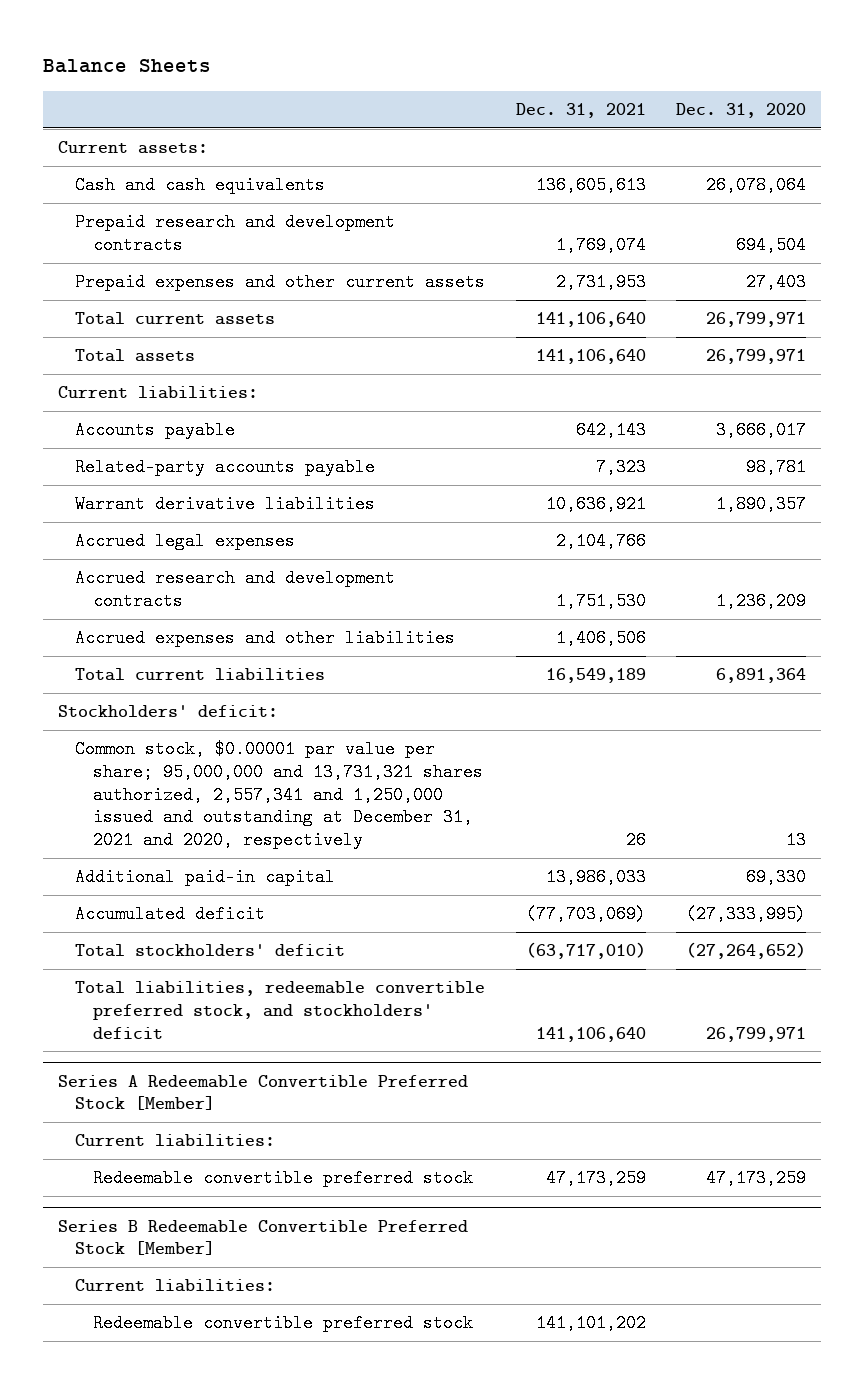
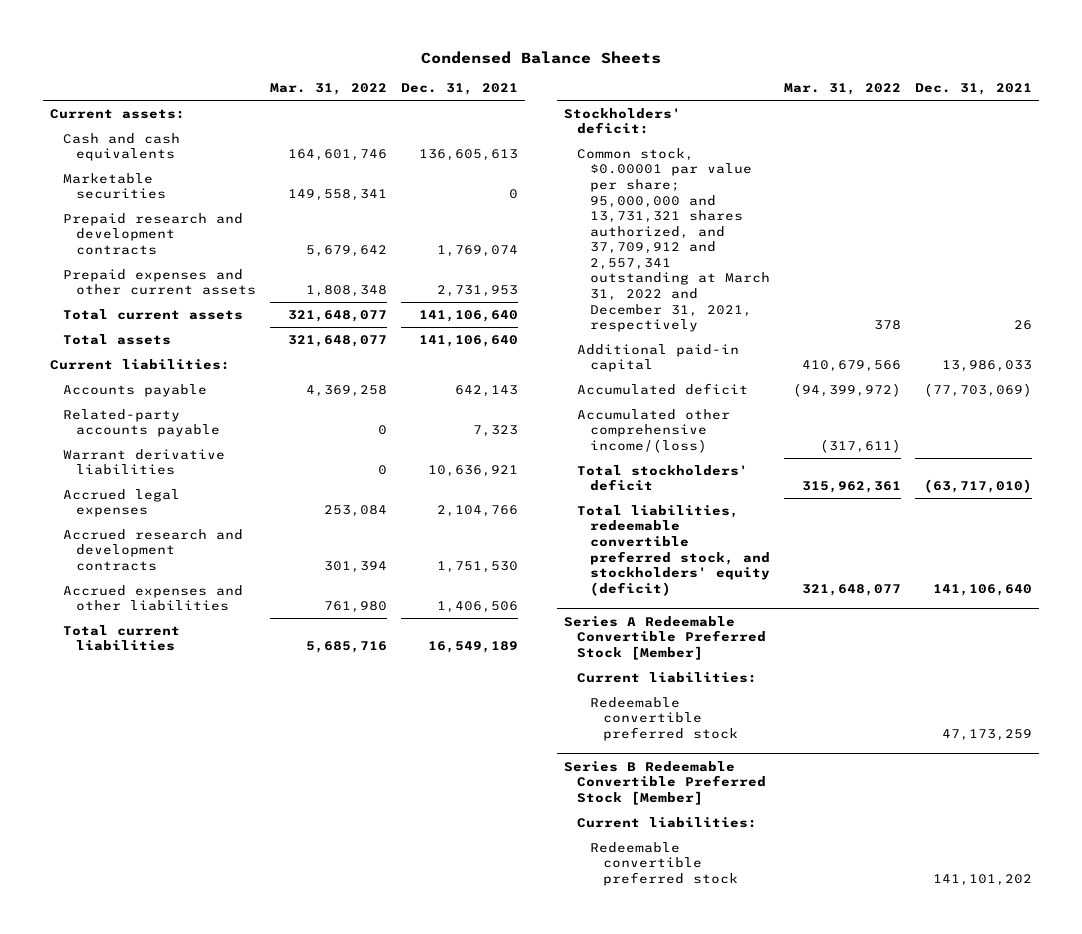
- Balance Sheets
+ Condensed Balance Sheets
- | Dec. 31, 2021 | Dec. 31, 2020
+ | Mar. 31, 2022 | Dec. 31, 2021
+ Marketable securities | 149,558,341 | 0
- Common stock, $0.00001 par value per share; 95,000,000 and 13,731,321 shares authorized, 2,557,341 and 1,250,000 issued and outstanding at December 31, 2021 and 2020, respectively | 26 | 13
+ Common stock, $0.00001 par value per share; 95,000,000 and 13,731,321 shares authorized, and 37,709,912 and 2,557,341 outstanding at March 31, 2022 and December 31, 2021, respectively | 378 | 26
+ Accumulated other comprehensive income/(loss) | (317,611) |
- Total liabilities, redeemable convertible preferred stock, and stockholders' deficit | 141,106,640 | 26,799,971
+ Total liabilities, redeemable convertible preferred stock, and stockholders' equity (deficit) | 321,648,077 | 141,106,640

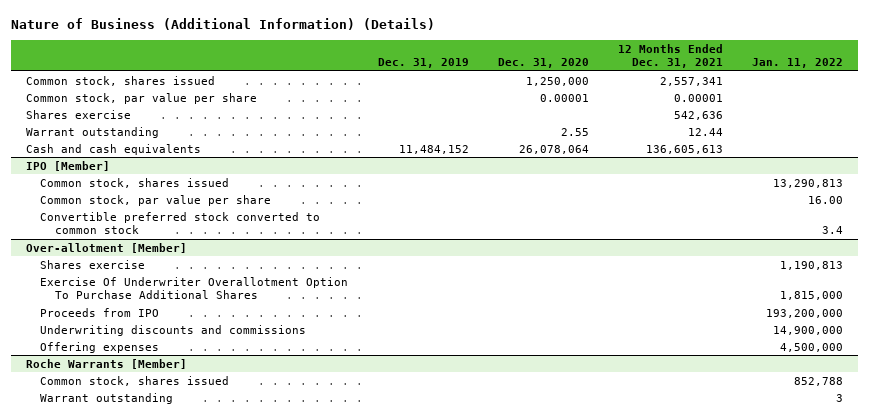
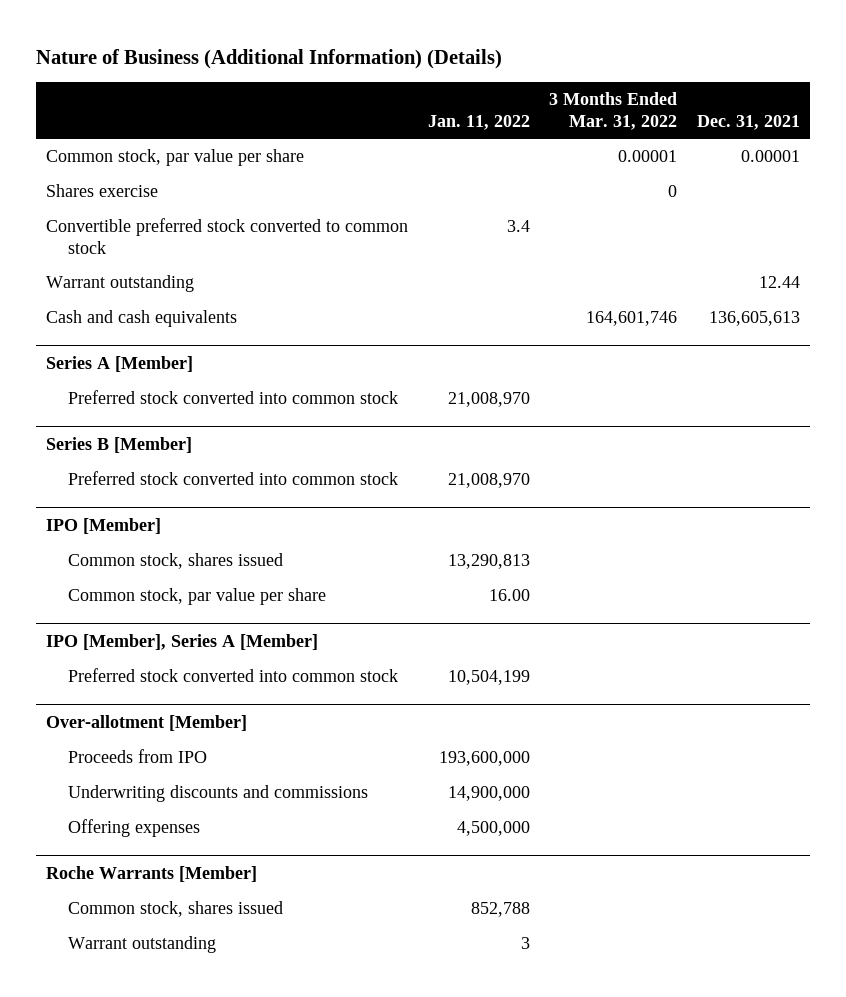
- | Dec. 31, 2019 | Dec. 31, 2020 | 12 Months Ended Dec. 31, 2021 | Jan. 11, 2022
+ | Jan. 11, 2022 | 3 Months Ended Mar. 31, 2022 | Dec. 31, 2021
- Common stock, shares issued | | 1,250,000 | 2,557,341 |
+ Convertible preferred stock converted to common stock | 3.4 | |
+ Series A [Member]
+ Preferred stock converted into common stock | 21,008,970 | |
+ Series B [Member]
+ Preferred stock converted into common stock | 21,008,970 | |
@ IPO [Member]
- Convertible preferred stock converted to common stock | | | | 3.4
+ IPO [Member], Series A [Member]
+ Preferred stock converted into common stock | 10,504,199 | |
@ Over-allotment [Member]
- Shares exercise | | | | 1,190,813
- Exercise Of Underwriter Overallotment Option To Purchase Additional Shares | | | | 1,815,000
- Proceeds from IPO | | | | 193,200,000
+ Proceeds from IPO | 193,600,000 | |

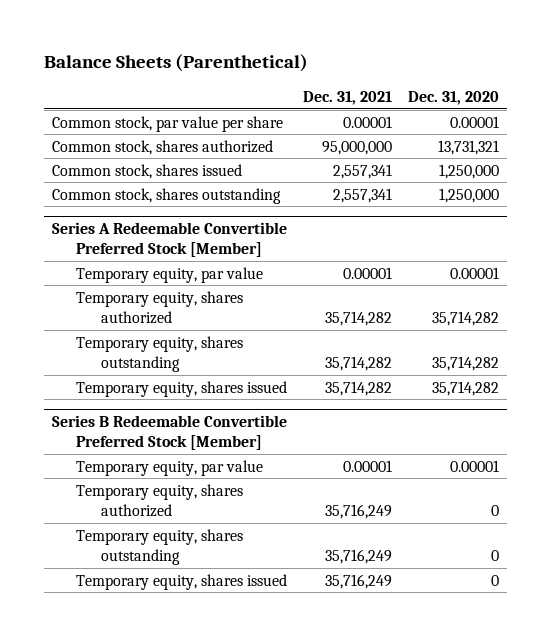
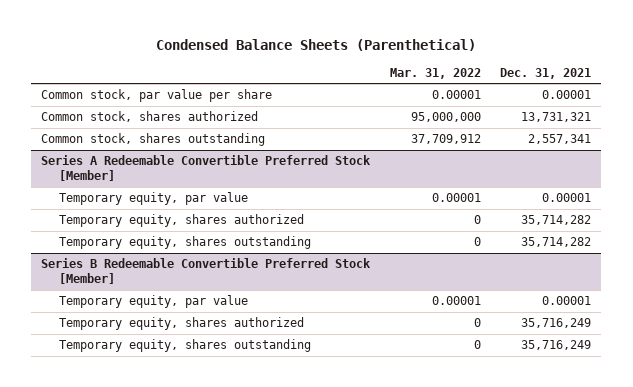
- Balance Sheets (Parenthetical)
+ Condensed Balance Sheets (Parenthetical)
- | Dec. 31, 2021 | Dec. 31, 2020
+ | Mar. 31, 2022 | Dec. 31, 2021
- Common stock, shares authorized | 95,000,000 | 13,731,321
- Common stock, shares issued | 2,557,341 | 1,250,000
+ Common stock, shares authorized | 95,000,000 | 13,731,321
@ Series A Redeemable Convertible Preferred Stock [Member]
- Temporary equity, shares issued | 35,714,282 | 35,714,282
@ Series B Redeemable Convertible Preferred Stock [Member]
- Temporary equity, shares issued | 35,716,249 | 0

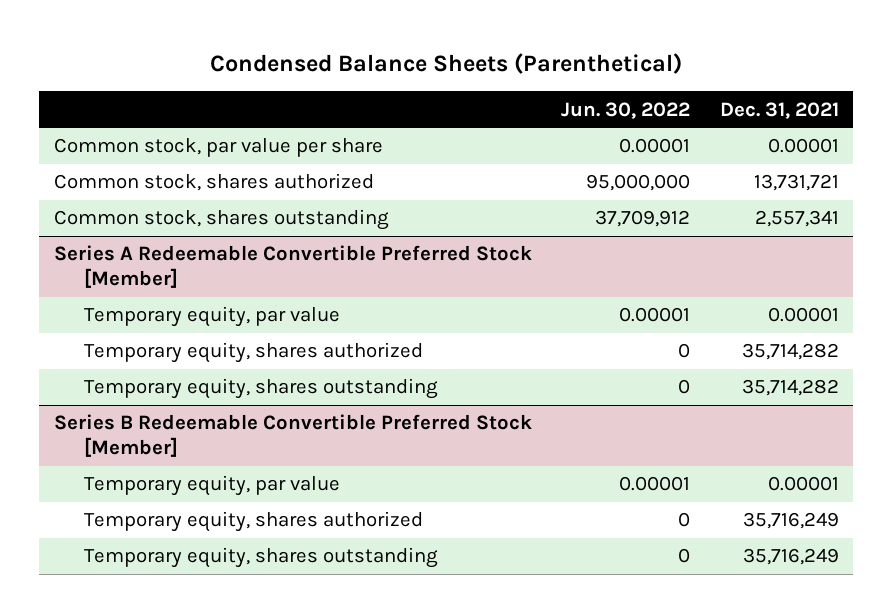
- | Mar. 31, 2022 | Dec. 31, 2021
+ | Jun. 30, 2022 | Dec. 31, 2021
- Common stock, shares authorized | 95,000,000 | 13,731,321
+ Common stock, shares authorized | 95,000,000 | 13,731,721

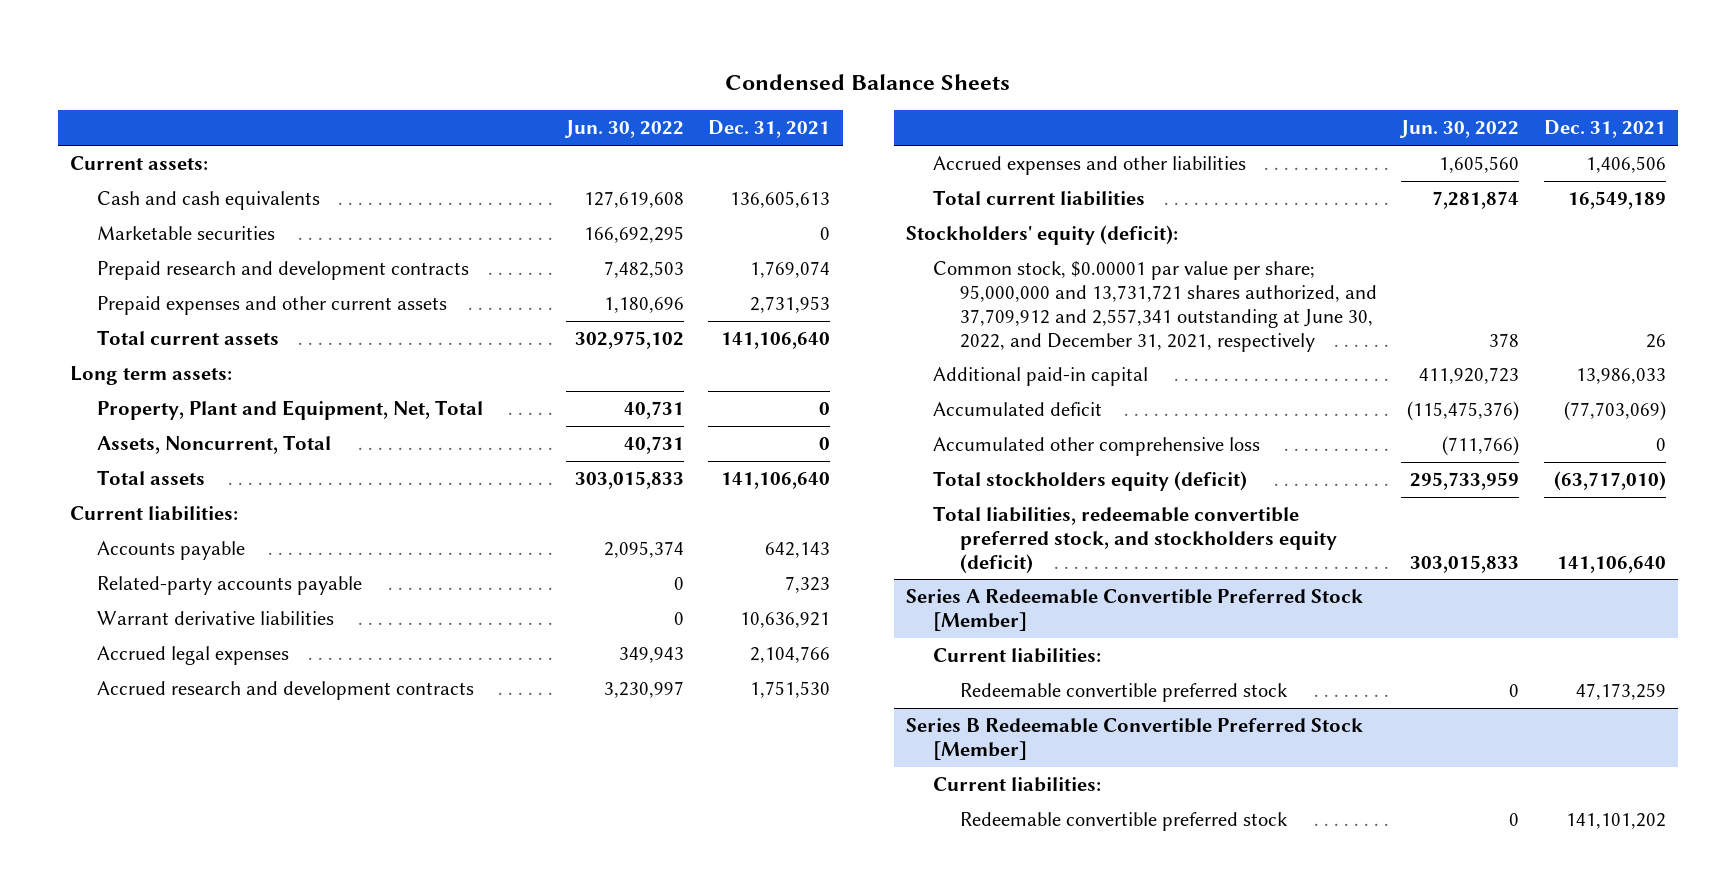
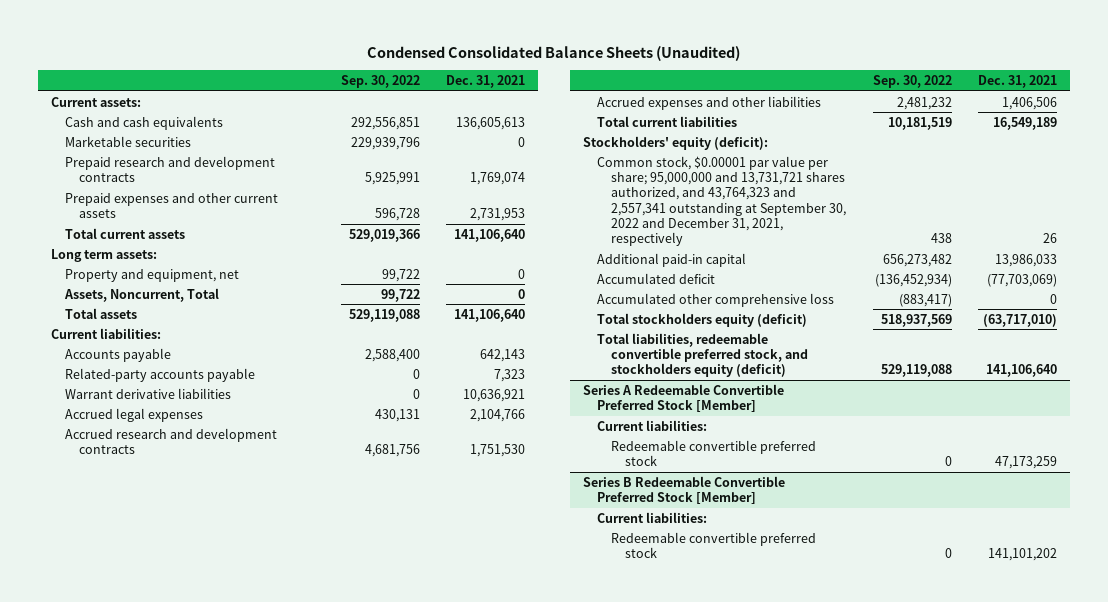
- Condensed Balance Sheets
+ Condensed Consolidated Balance Sheets (Unaudited)
- | Jun. 30, 2022 | Dec. 31, 2021
+ | Sep. 30, 2022 | Dec. 31, 2021
- Property, Plant and Equipment, Net, Total | 40,731 | 0
+ Property and equipment, net | 99,722 | 0
- Common stock, $0.00001 par value per share; 95,000,000 and 13,731,721 shares authorized, and 37,709,912 and 2,557,341 outstanding at June 30, 2022, and December 31, 2021, respectively | 378 | 26
+ Common stock, $0.00001 par value per share; 95,000,000 and 13,731,721 shares authorized, and 43,764,323 and 2,557,341 outstanding at September 30, 2022 and December 31, 2021, respectively | 438 | 26

